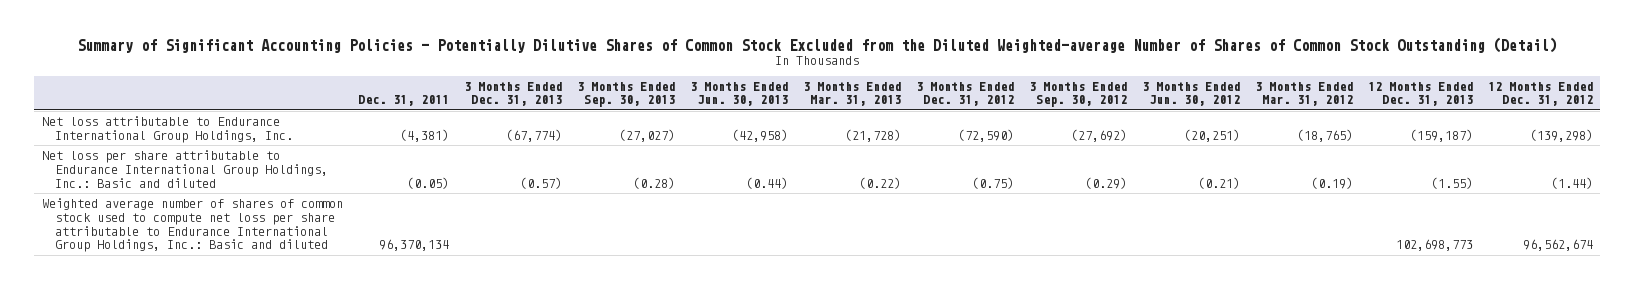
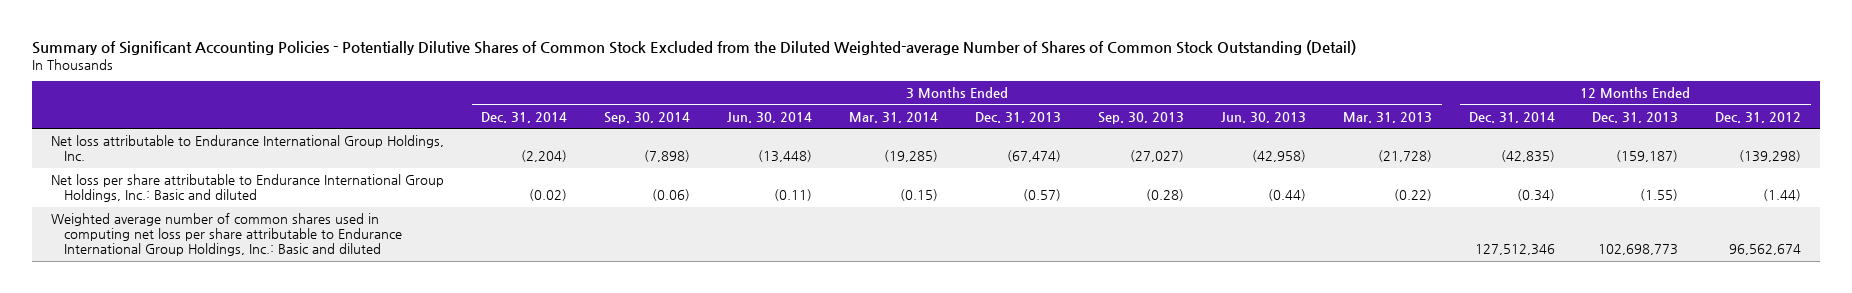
- | Dec. 31, 2011 | 3 Months Ended Dec. 31, 2013 | 3 Months Ended Sep. 30, 2013 | 3 Months Ended Jun. 30, 2013 | 3 Months Ended Mar. 31, 2013 | 3 Months Ended Dec. 31, 2012 | 3 Months Ended Sep. 30, 2012 | 3 Months Ended Jun. 30, 2012 | 3 Months Ended Mar. 31, 2012 | 12 Months Ended Dec. 31, 2013 | 12 Months Ended Dec. 31, 2012
+ | 3 Months Ended Dec. 31, 2014 | 3 Months Ended Sep. 30, 2014 | 3 Months Ended Jun. 30, 2014 | 3 Months Ended Mar. 31, 2014 | 3 Months Ended Dec. 31, 2013 | 3 Months Ended Sep. 30, 2013 | 3 Months Ended Jun. 30, 2013 | 3 Months Ended Mar. 31, 2013 | 12 Months Ended Dec. 31, 2014 | 12 Months Ended Dec. 31, 2013 | 12 Months Ended Dec. 31, 2012
- Net loss attributable to Endurance International Group Holdings, Inc. | (4,381) | (67,774) | (27,027) | (42,958) | (21,728) | (72,590) | (27,692) | (20,251) | (18,765) | (159,187) | (139,298)
+ Net loss attributable to Endurance International Group Holdings, Inc. | (2,204) | (7,898) | (13,448) | (19,285) | (67,474) | (27,027) | (42,958) | (21,728) | (42,835) | (159,187) | (139,298)
- Weighted average number of shares of common stock used to compute net loss per share attributable to Endurance International Group Holdings, Inc.: Basic and diluted | 96,370,134 | | | | | | | | | 102,698,773 | 96,562,674
+ Weighted average number of common shares used in computing net loss per share attributable to Endurance International Group Holdings, Inc.: Basic and diluted | | | | | | | | | 127,512,346 | 102,698,773 | 96,562,674

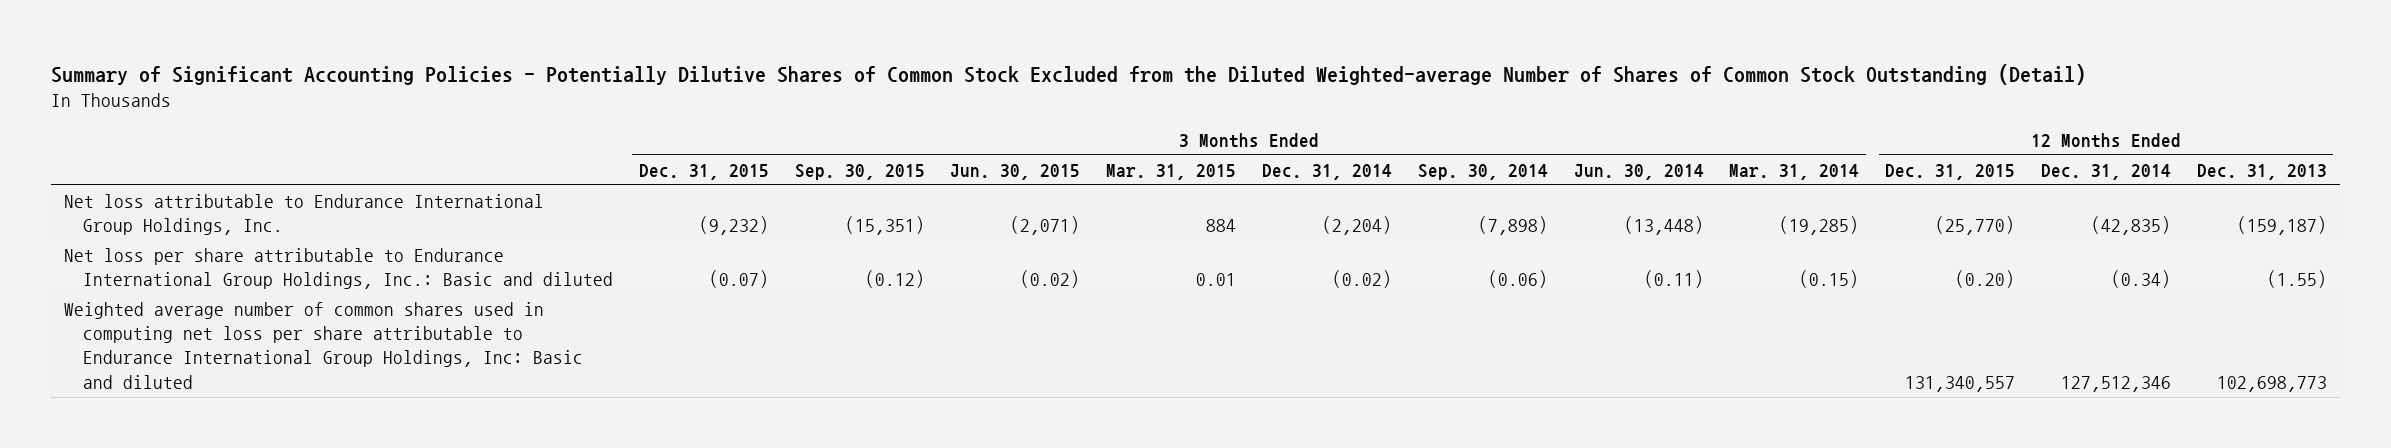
- | 3 Months Ended Dec. 31, 2014 | 3 Months Ended Sep. 30, 2014 | 3 Months Ended Jun. 30, 2014 | 3 Months Ended Mar. 31, 2014 | 3 Months Ended Dec. 31, 2013 | 3 Months Ended Sep. 30, 2013 | 3 Months Ended Jun. 30, 2013 | 3 Months Ended Mar. 31, 2013 | 12 Months Ended Dec. 31, 2014 | 12 Months Ended Dec. 31, 2013 | 12 Months Ended Dec. 31, 2012
+ | 3 Months Ended Dec. 31, 2015 | 3 Months Ended Sep. 30, 2015 | 3 Months Ended Jun. 30, 2015 | 3 Months Ended Mar. 31, 2015 | 3 Months Ended Dec. 31, 2014 | 3 Months Ended Sep. 30, 2014 | 3 Months Ended Jun. 30, 2014 | 3 Months Ended Mar. 31, 2014 | 12 Months Ended Dec. 31, 2015 | 12 Months Ended Dec. 31, 2014 | 12 Months Ended Dec. 31, 2013
- Weighted average number of common shares used in computing net loss per share attributable to Endurance International Group Holdings, Inc.: Basic and diluted | | | | | | | | | 127,512,346 | 102,698,773 | 96,562,674
+ Weighted average number of common shares used in computing net loss per share attributable to Endurance International Group Holdings, Inc: Basic and diluted | | | | | | | | | 131,340,557 | 127,512,346 | 102,698,773

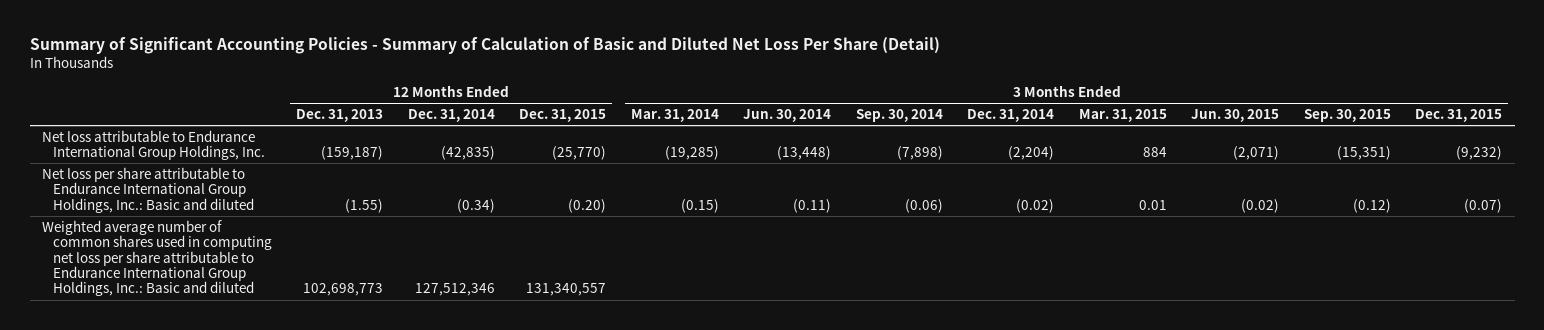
- Summary of Significant Accounting Policies - Potentially Dilutive Shares of Common Stock Excluded from the Diluted Weighted-average Number of Shares of Common Stock Outstanding (Detail)
+ Summary of Significant Accounting Policies - Summary of Calculation of Basic and Diluted Net Loss Per Share (Detail)
- | 3 Months Ended Dec. 31, 2015 | 3 Months Ended Sep. 30, 2015 | 3 Months Ended Jun. 30, 2015 | 3 Months Ended Mar. 31, 2015 | 3 Months Ended Dec. 31, 2014 | 3 Months Ended Sep. 30, 2014 | 3 Months Ended Jun. 30, 2014 | 3 Months Ended Mar. 31, 2014 | 12 Months Ended Dec. 31, 2015 | 12 Months Ended Dec. 31, 2014 | 12 Months Ended Dec. 31, 2013
+ | 12 Months Ended Dec. 31, 2013 | 12 Months Ended Dec. 31, 2014 | 12 Months Ended Dec. 31, 2015 | 3 Months Ended Mar. 31, 2014 | 3 Months Ended Jun. 30, 2014 | 3 Months Ended Sep. 30, 2014 | 3 Months Ended Dec. 31, 2014 | 3 Months Ended Mar. 31, 2015 | 3 Months Ended Jun. 30, 2015 | 3 Months Ended Sep. 30, 2015 | 3 Months Ended Dec. 31, 2015
- Weighted average number of common shares used in computing net loss per share attributable to Endurance International Group Holdings, Inc: Basic and diluted | | | | | | | | | 131,340,557 | 127,512,346 | 102,698,773
+ Weighted average number of common shares used in computing net loss per share attributable to Endurance International Group Holdings, Inc.: Basic and diluted | 102,698,773 | 127,512,346 | 131,340,557 | | | | | | | |

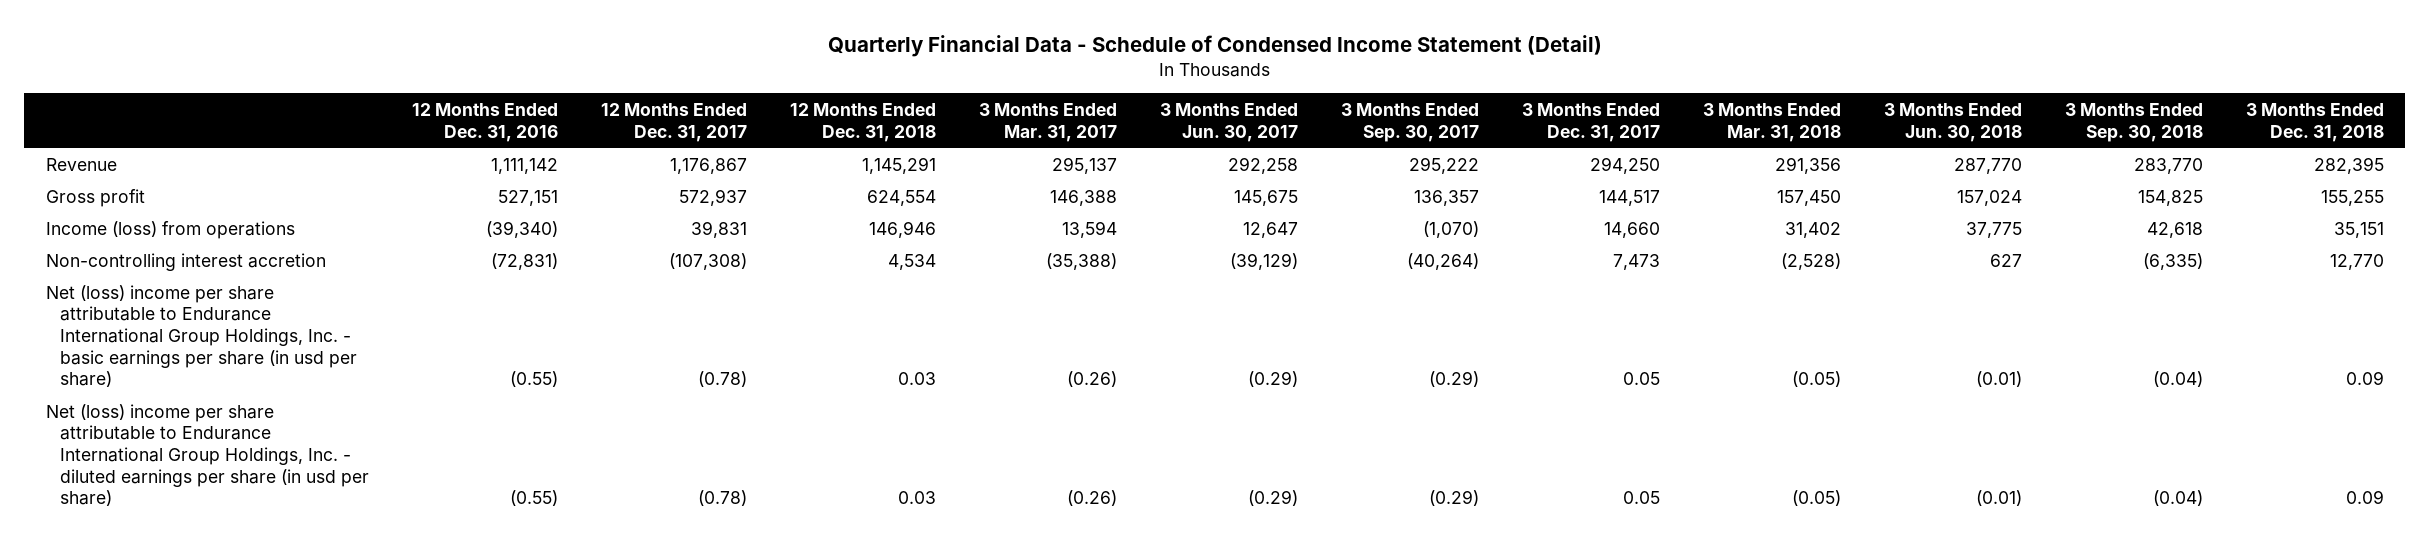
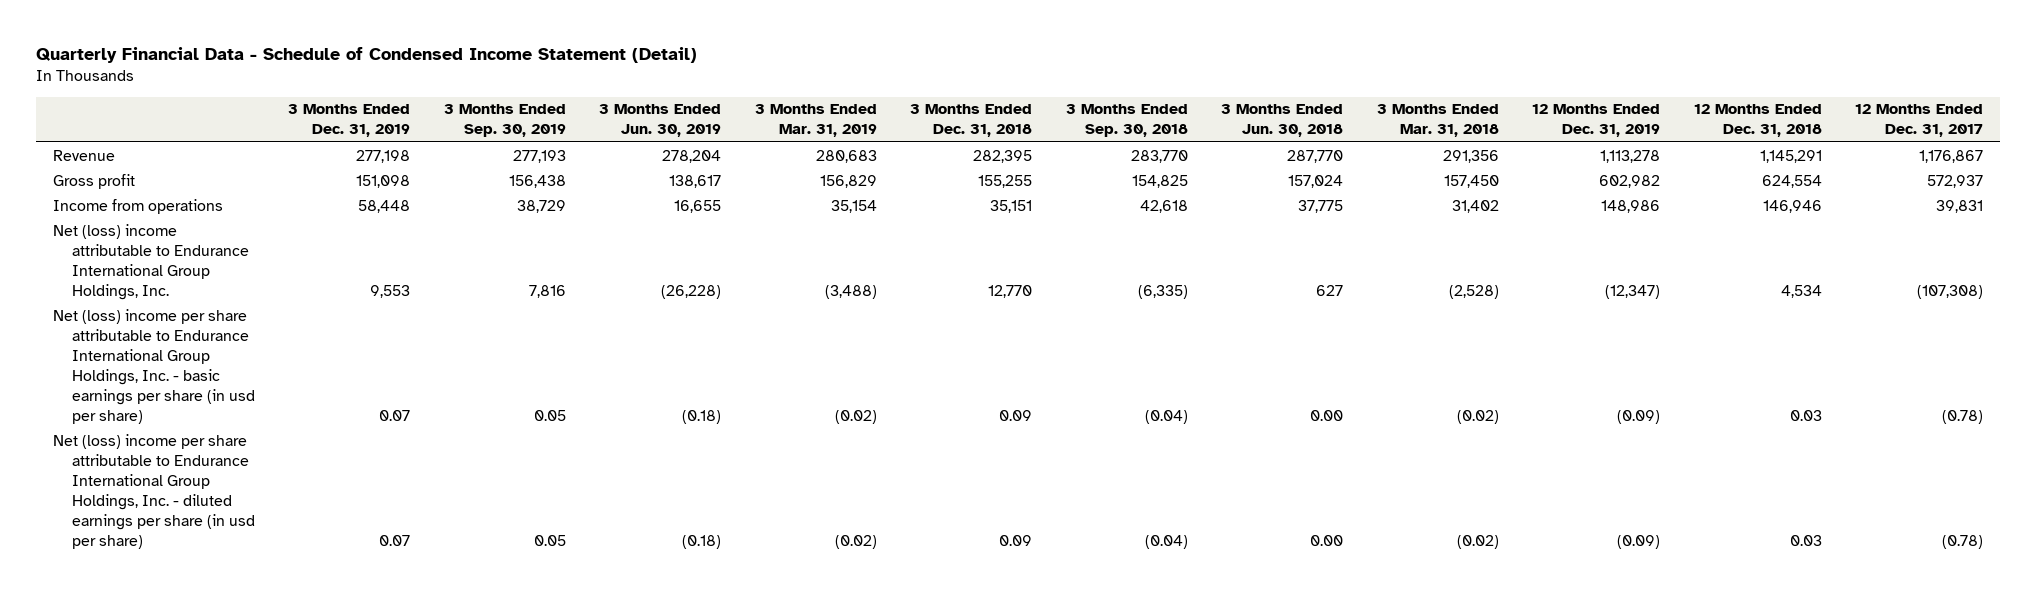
- | 12 Months Ended Dec. 31, 2016 | 12 Months Ended Dec. 31, 2017 | 12 Months Ended Dec. 31, 2018 | 3 Months Ended Mar. 31, 2017 | 3 Months Ended Jun. 30, 2017 | 3 Months Ended Sep. 30, 2017 | 3 Months Ended Dec. 31, 2017 | 3 Months Ended Mar. 31, 2018 | 3 Months Ended Jun. 30, 2018 | 3 Months Ended Sep. 30, 2018 | 3 Months Ended Dec. 31, 2018
+ | 3 Months Ended Dec. 31, 2019 | 3 Months Ended Sep. 30, 2019 | 3 Months Ended Jun. 30, 2019 | 3 Months Ended Mar. 31, 2019 | 3 Months Ended Dec. 31, 2018 | 3 Months Ended Sep. 30, 2018 | 3 Months Ended Jun. 30, 2018 | 3 Months Ended Mar. 31, 2018 | 12 Months Ended Dec. 31, 2019 | 12 Months Ended Dec. 31, 2018 | 12 Months Ended Dec. 31, 2017
- Income (loss) from operations | (39,340) | 39,831 | 146,946 | 13,594 | 12,647 | (1,070) | 14,660 | 31,402 | 37,775 | 42,618 | 35,151
- Non-controlling interest accretion | (72,831) | (107,308) | 4,534 | (35,388) | (39,129) | (40,264) | 7,473 | (2,528) | 627 | (6,335) | 12,770
- Net (loss) income per share attributable to Endurance International Group Holdings, Inc. - basic earnings per share (in usd per share) | (0.55) | (0.78) | 0.03 | (0.26) | (0.29) | (0.29) | 0.05 | (0.05) | (0.01) | (0.04) | 0.09
- Net (loss) income per share attributable to Endurance International Group Holdings, Inc. - diluted earnings per share (in usd per share) | (0.55) | (0.78) | 0.03 | (0.26) | (0.29) | (0.29) | 0.05 | (0.05) | (0.01) | (0.04) | 0.09
+ Income from operations | 58,448 | 38,729 | 16,655 | 35,154 | 35,151 | 42,618 | 37,775 | 31,402 | 148,986 | 146,946 | 39,831
+ Net (loss) income attributable to Endurance International Group Holdings, Inc. | 9,553 | 7,816 | (26,228) | (3,488) | 12,770 | (6,335) | 627 | (2,528) | (12,347) | 4,534 | (107,308)
+ Net (loss) income per share attributable to Endurance International Group Holdings, Inc. - basic earnings per share (in usd per share) | 0.07 | 0.05 | (0.18) | (0.02) | 0.09 | (0.04) | 0.00 | (0.02) | (0.09) | 0.03 | (0.78)
+ Net (loss) income per share attributable to Endurance International Group Holdings, Inc. - diluted earnings per share (in usd per share) | 0.07 | 0.05 | (0.18) | (0.02) | 0.09 | (0.04) | 0.00 | (0.02) | (0.09) | 0.03 | (0.78)

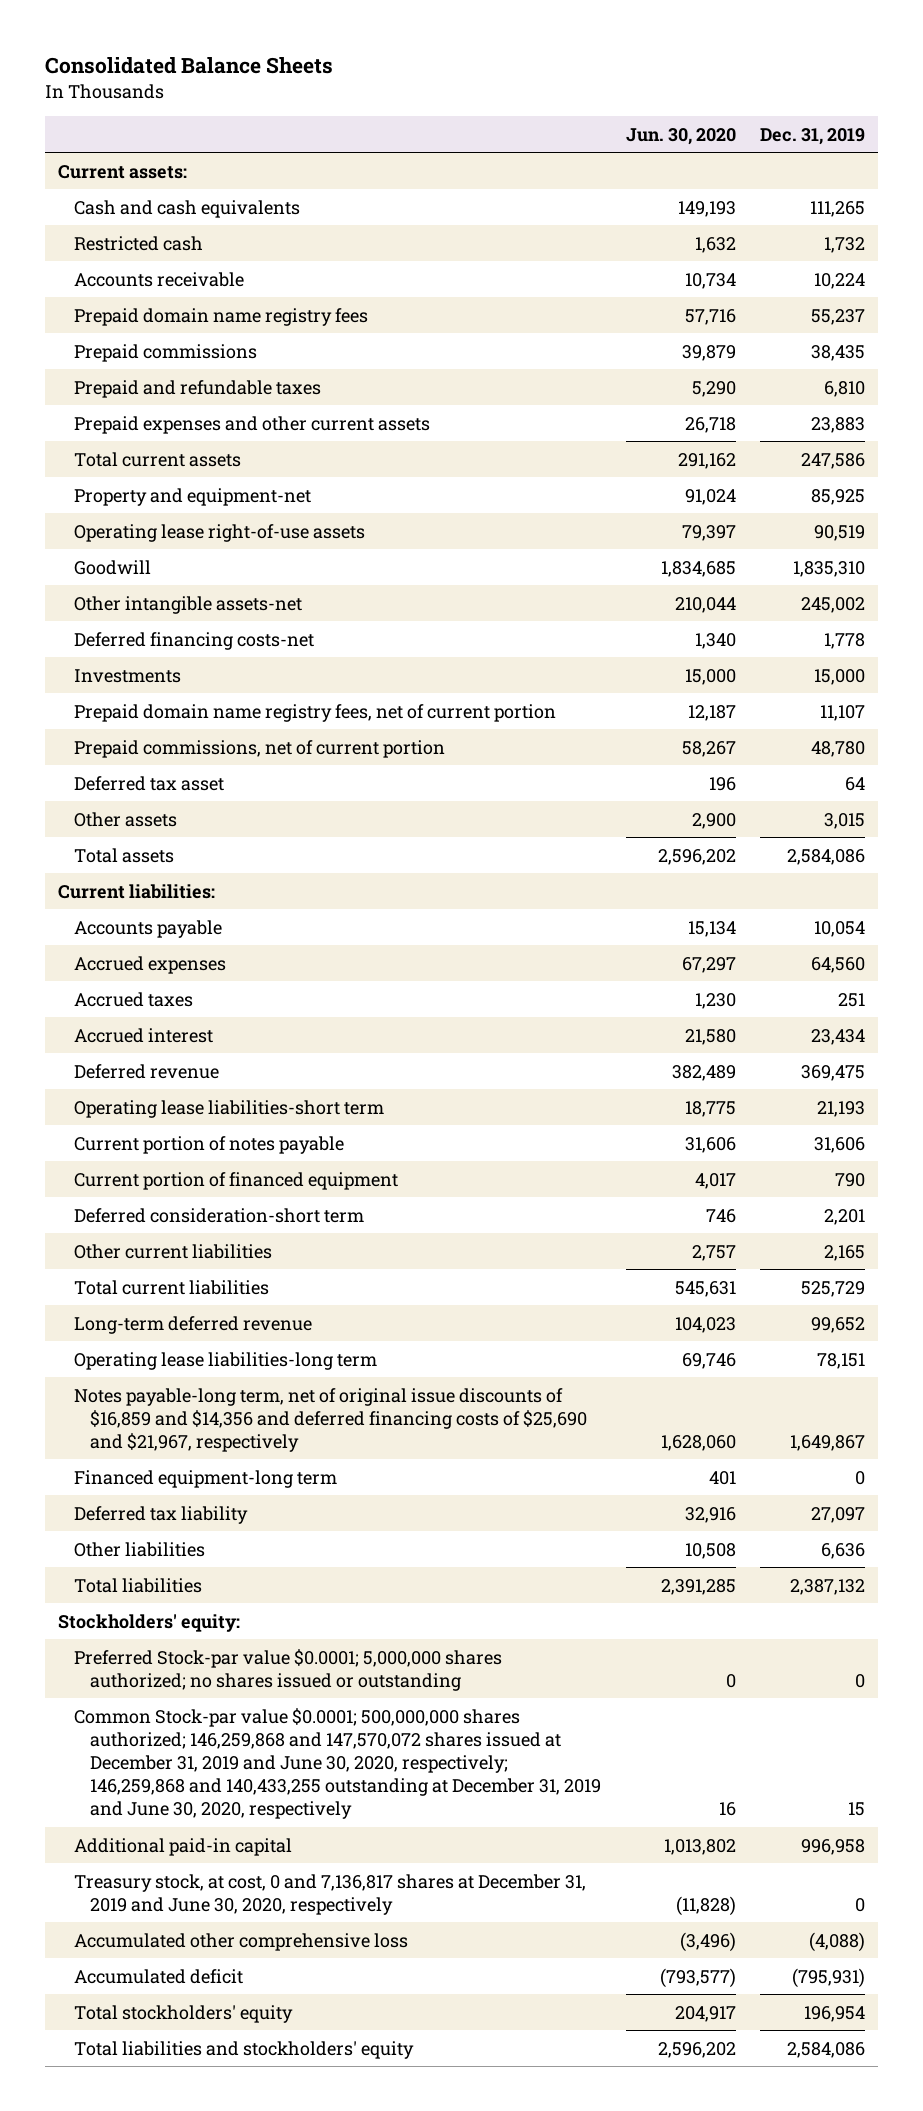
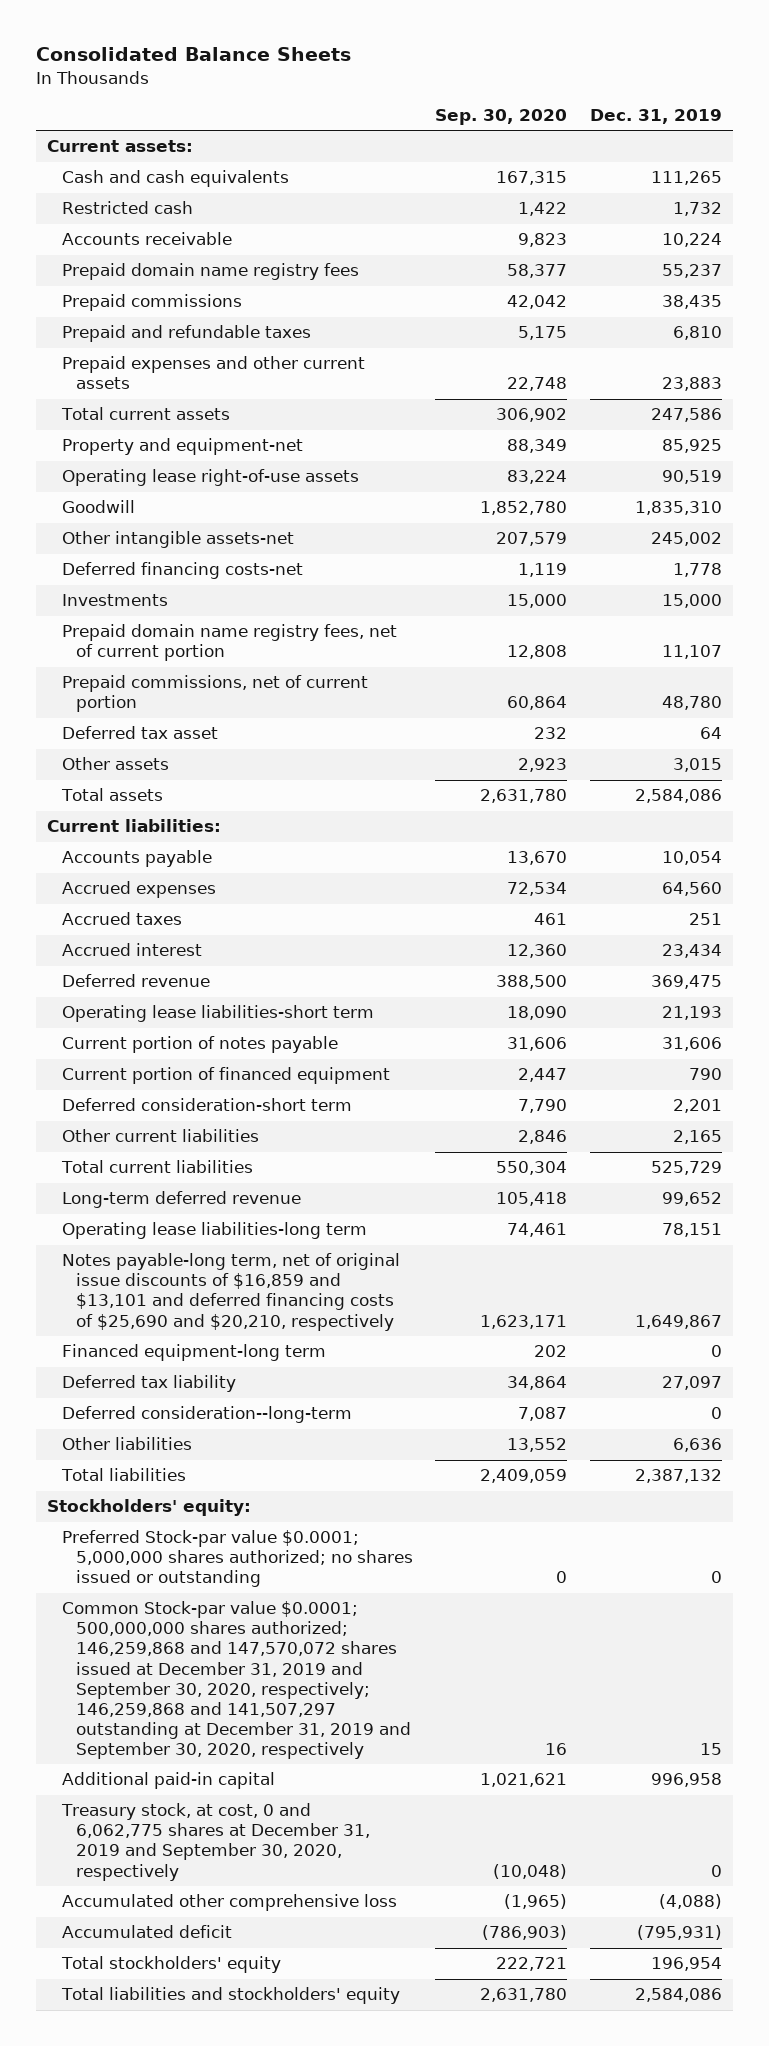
- | Jun. 30, 2020 | Dec. 31, 2019
+ | Sep. 30, 2020 | Dec. 31, 2019
- Notes payable-long term, net of original issue discounts of $16,859 and $14,356 and deferred financing costs of $25,690 and $21,967, respectively | 1,628,060 | 1,649,867
+ Notes payable-long term, net of original issue discounts of $16,859 and $13,101 and deferred financing costs of $25,690 and $20,210, respectively | 1,623,171 | 1,649,867
+ Deferred consideration--long-term | 7,087 | 0
- Common Stock-par value $0.0001; 500,000,000 shares authorized; 146,259,868 and 147,570,072 shares issued at December 31, 2019 and June 30, 2020, respectively; 146,259,868 and 140,433,255 outstanding at December 31, 2019 and June 30, 2020, respectively | 16 | 15
+ Common Stock-par value $0.0001; 500,000,000 shares authorized; 146,259,868 and 147,570,072 shares issued at December 31, 2019 and September 30, 2020, respectively; 146,259,868 and 141,507,297 outstanding at December 31, 2019 and September 30, 2020, respectively | 16 | 15
- Treasury stock, at cost, 0 and 7,136,817 shares at December 31, 2019 and June 30, 2020, respectively | (11,828) | 0
+ Treasury stock, at cost, 0 and 6,062,775 shares at December 31, 2019 and September 30, 2020, respectively | (10,048) | 0

